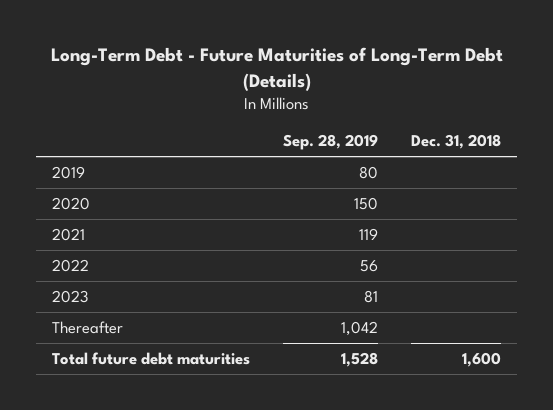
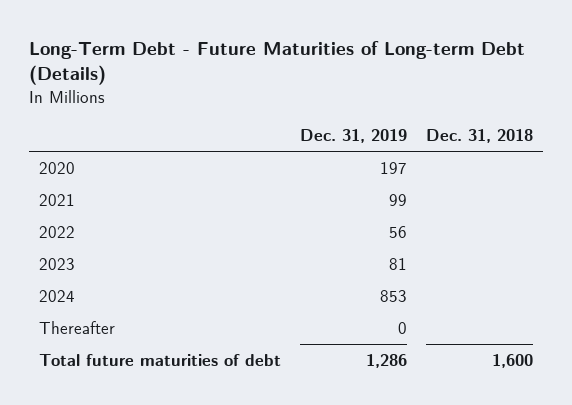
- Long-Term Debt - Future Maturities of Long-Term Debt (Details)
+ Long-Term Debt - Future Maturities of Long-term Debt (Details)
- | Sep. 28, 2019 | Dec. 31, 2018
+ | Dec. 31, 2019 | Dec. 31, 2018
- 2019 | 80 |
+ 2024 | 853 |
- Total future debt maturities | 1,528 | 1,600
+ Total future maturities of debt | 1,286 | 1,600

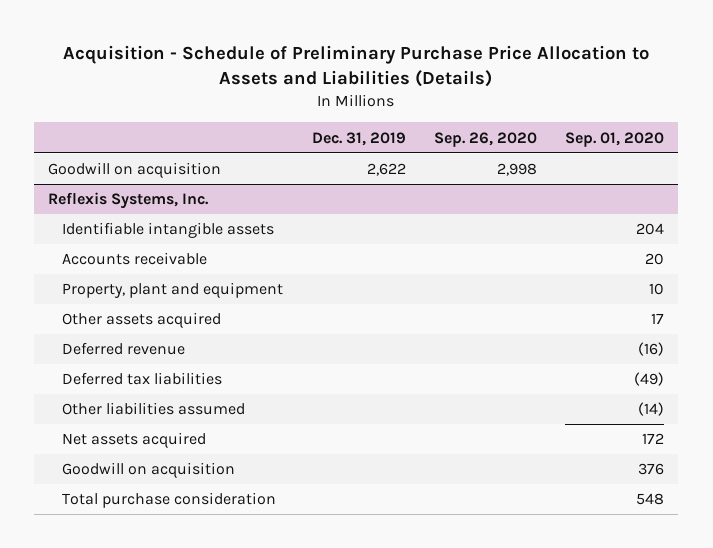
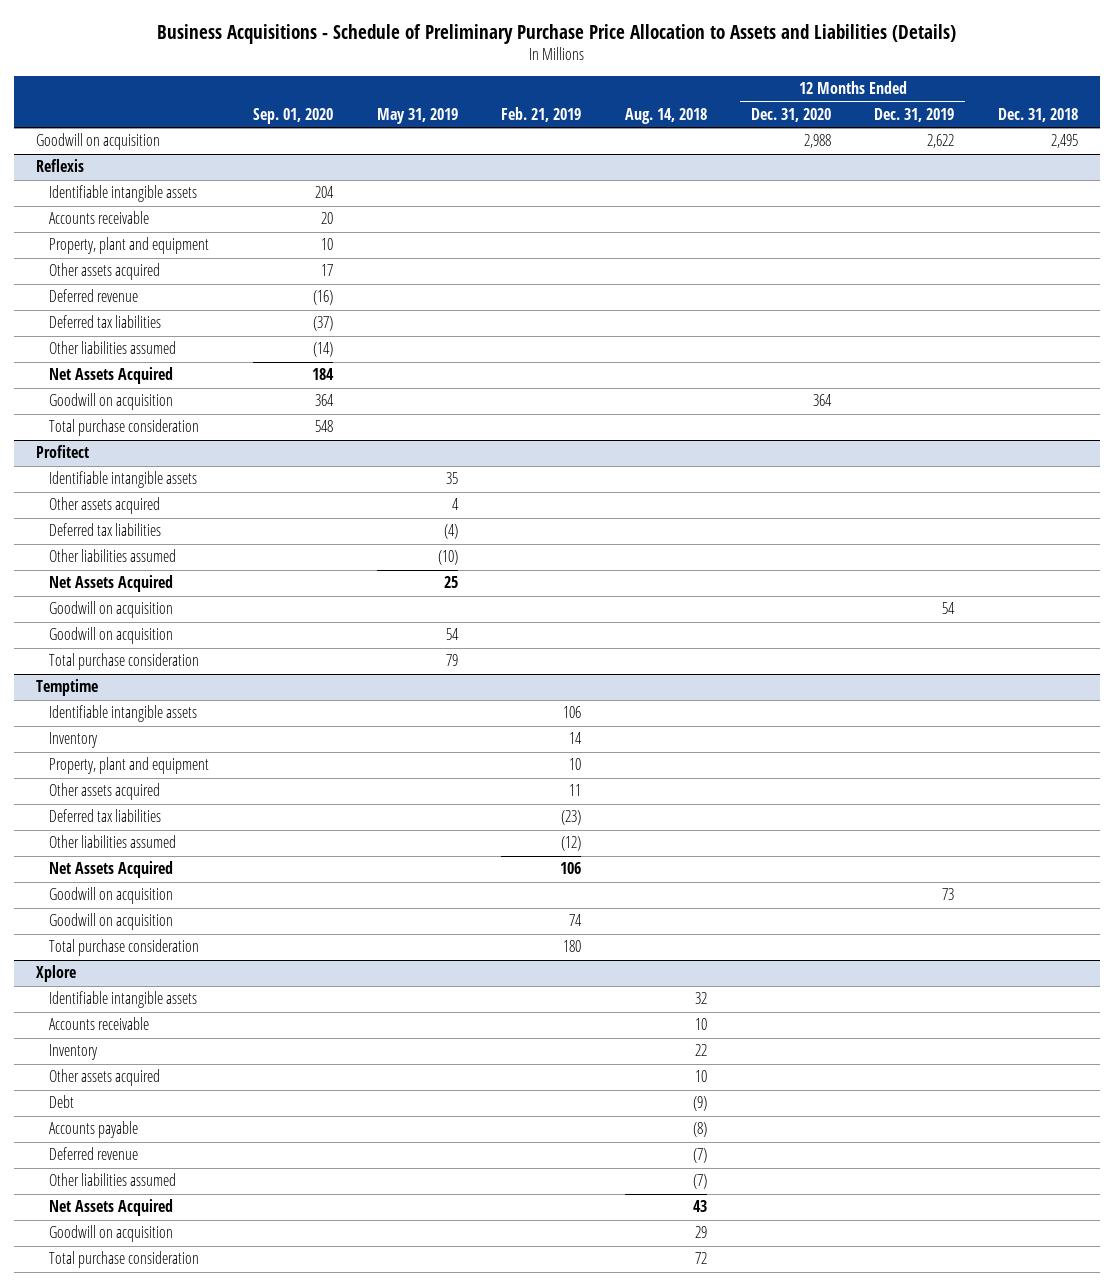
- Acquisition - Schedule of Preliminary Purchase Price Allocation to Assets and Liabilities (Details)
+ Business Acquisitions - Schedule of Preliminary Purchase Price Allocation to Assets and Liabilities (Details)
- | Dec. 31, 2019 | Sep. 26, 2020 | Sep. 01, 2020
+ | Sep. 01, 2020 | May 31, 2019 | Feb. 21, 2019 | Aug. 14, 2018 | 12 Months Ended Dec. 31, 2020 | 12 Months Ended Dec. 31, 2019 | Dec. 31, 2018
- Reflexis Systems, Inc.
+ Reflexis
- Deferred tax liabilities | | | (49)
+ Deferred tax liabilities | (37) | | | | | |
- Net assets acquired | | | 172
- Goodwill on acquisition | | | 376
+ Net Assets Acquired | 184 | | | | | |
+ Goodwill on acquisition | 364 | | | | 364 | |
+ Profitect
+ Identifiable intangible assets | | 35 | | | | |
+ Other assets acquired | | 4 | | | | |
+ Deferred tax liabilities | | (4) | | | | |
+ Other liabilities assumed | | (10) | | | | |
+ Net Assets Acquired | | 25 | | | | |
+ Goodwill on acquisition | | | | | | 54 |
+ Goodwill on acquisition | | 54 | | | | |
+ Total purchase consideration | | 79 | | | | |
+ Temptime
+ Identifiable intangible assets | | | 106 | | | |
+ Inventory | | | 14 | | | |
+ Property, plant and equipment | | | 10 | | | |
+ Other assets acquired | | | 11 | | | |
+ Deferred tax liabilities | | | (23) | | | |
+ Other liabilities assumed | | | (12) | | | |
+ Net Assets Acquired | | | 106 | | | |
+ Goodwill on acquisition | | | | | | 73 |
+ Goodwill on acquisition | | | 74 | | | |
+ Total purchase consideration | | | 180 | | | |
+ Xplore
+ Identifiable intangible assets | | | | 32 | | |
+ Accounts receivable | | | | 10 | | |
+ Inventory | | | | 22 | | |
+ Other assets acquired | | | | 10 | | |
+ Debt | | | | (9) | | |
+ Accounts payable | | | | (8) | | |
+ Deferred revenue | | | | (7) | | |
+ Other liabilities assumed | | | | (7) | | |
+ Net Assets Acquired | | | | 43 | | |
+ Goodwill on acquisition | | | | 29 | | |
+ Total purchase consideration | | | | 72 | | |

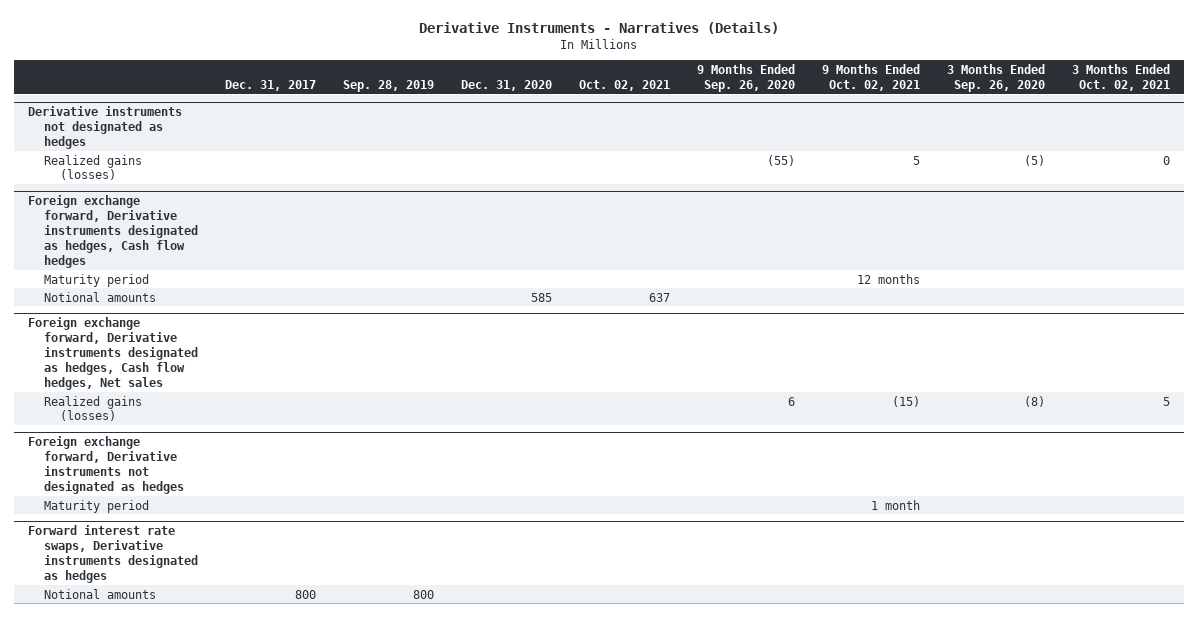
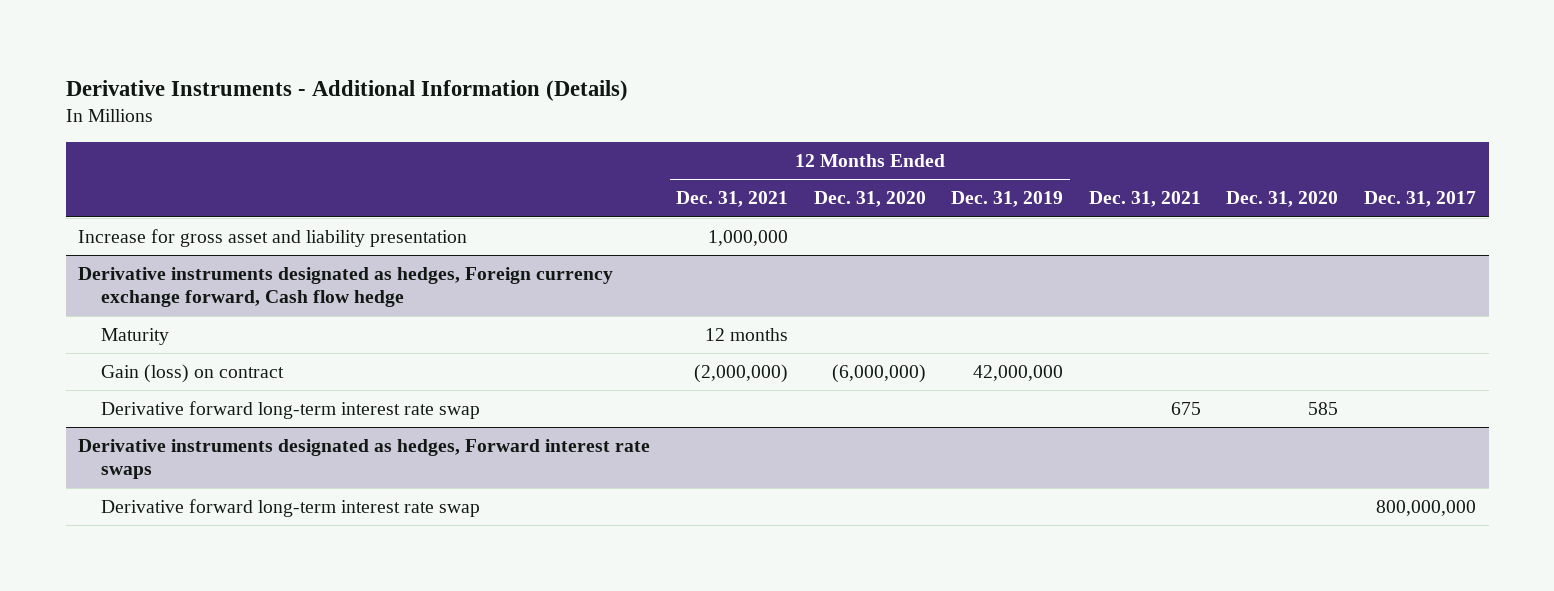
- Derivative Instruments - Narratives (Details)
+ Derivative Instruments - Additional Information (Details)
- | Dec. 31, 2017 | Sep. 28, 2019 | Dec. 31, 2020 | Oct. 02, 2021 | 9 Months Ended Sep. 26, 2020 | 9 Months Ended Oct. 02, 2021 | 3 Months Ended Sep. 26, 2020 | 3 Months Ended Oct. 02, 2021
+ | 12 Months Ended Dec. 31, 2021 | 12 Months Ended Dec. 31, 2020 | 12 Months Ended Dec. 31, 2019 | Dec. 31, 2021 | Dec. 31, 2020 | Dec. 31, 2017
- Derivative instruments not designated as hedges
- Realized gains (losses) | | | | | (55) | 5 | (5) | 0
- Foreign exchange forward, Derivative instruments designated as hedges, Cash flow hedges
- Maturity period | | | | | | 12 months | |
- Notional amounts | | | 585 | 637 | | | |
- Foreign exchange forward, Derivative instruments designated as hedges, Cash flow hedges, Net sales
- Realized gains (losses) | | | | | 6 | (15) | (8) | 5
- Foreign exchange forward, Derivative instruments not designated as hedges
- Maturity period | | | | | | 1 month | |
- Forward interest rate swaps, Derivative instruments designated as hedges
- Notional amounts | 800 | 800 | | | | | |
+ Increase for gross asset and liability presentation | 1,000,000 | | | | |
+ Derivative instruments designated as hedges, Foreign currency exchange forward, Cash flow hedge
+ Maturity | 12 months | | | | |
+ Gain (loss) on contract | (2,000,000) | (6,000,000) | 42,000,000 | | |
+ Derivative forward long-term interest rate swap | | | | 675 | 585 |
+ Derivative instruments designated as hedges, Forward interest rate swaps
+ Derivative forward long-term interest rate swap | | | | | | 800,000,000

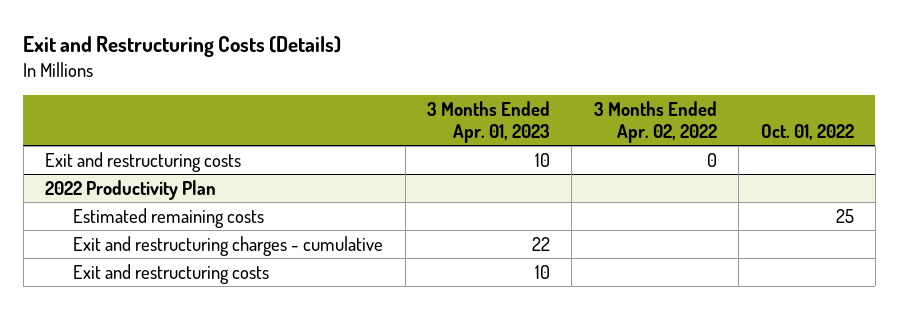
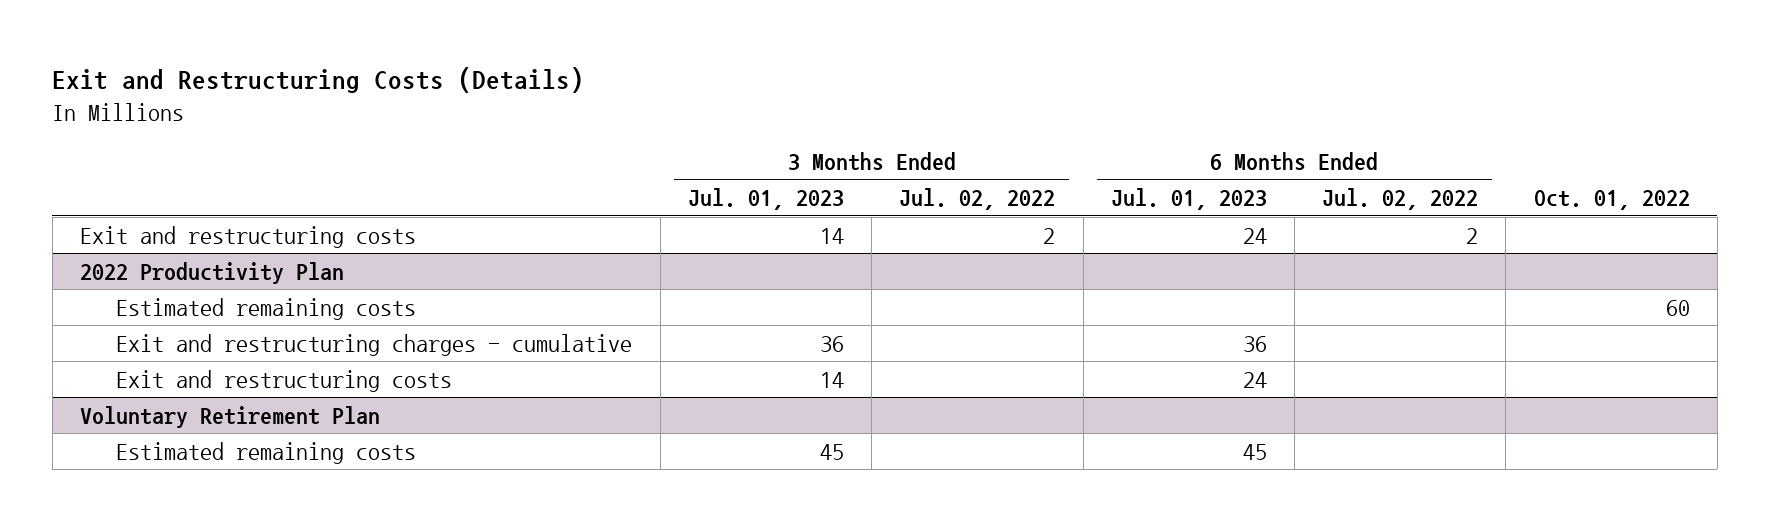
- | 3 Months Ended Apr. 01, 2023 | 3 Months Ended Apr. 02, 2022 | Oct. 01, 2022
+ | 3 Months Ended Jul. 01, 2023 | 3 Months Ended Jul. 02, 2022 | 6 Months Ended Jul. 01, 2023 | 6 Months Ended Jul. 02, 2022 | Oct. 01, 2022
@ 2022 Productivity Plan
- Estimated remaining costs | | | 25
+ Estimated remaining costs | | | | | 60
+ Voluntary Retirement Plan
+ Estimated remaining costs | 45 | | 45 | |

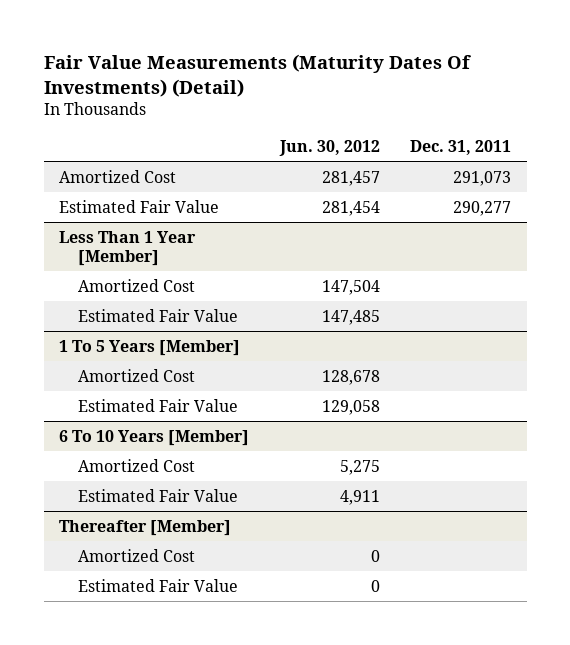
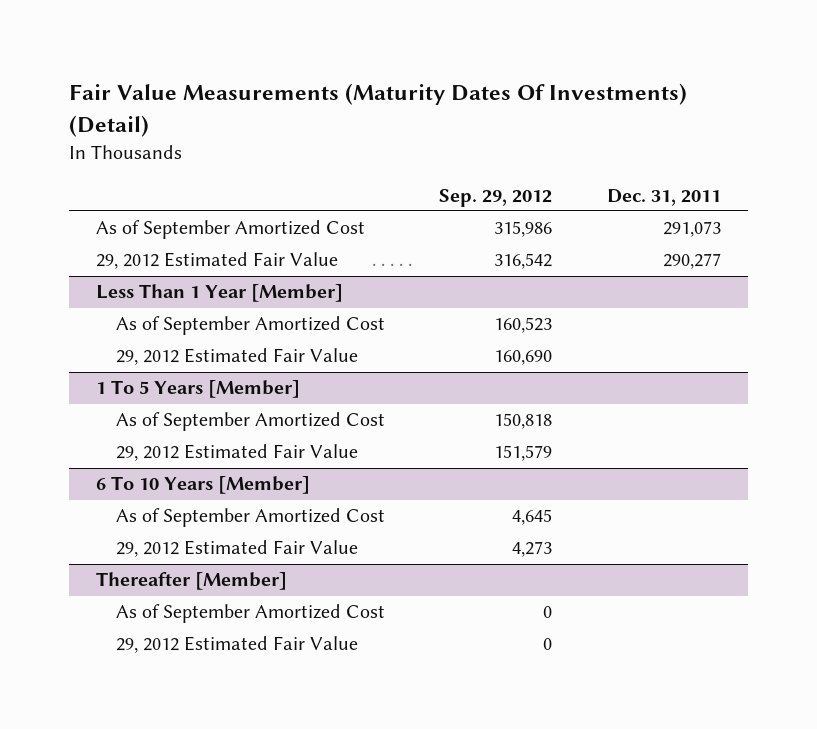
- | Jun. 30, 2012 | Dec. 31, 2011
+ | Sep. 29, 2012 | Dec. 31, 2011
- Amortized Cost | 281,457 | 291,073
- Estimated Fair Value | 281,454 | 290,277
+ As of September Amortized Cost | 315,986 | 291,073
+ 29, 2012 Estimated Fair Value | 316,542 | 290,277
@ Less Than 1 Year [Member]
- Amortized Cost | 147,504 |
- Estimated Fair Value | 147,485 |
+ As of September Amortized Cost | 160,523 |
+ 29, 2012 Estimated Fair Value | 160,690 |
@ 1 To 5 Years [Member]
- Amortized Cost | 128,678 |
- Estimated Fair Value | 129,058 |
+ As of September Amortized Cost | 150,818 |
+ 29, 2012 Estimated Fair Value | 151,579 |
@ 6 To 10 Years [Member]
- Amortized Cost | 5,275 |
- Estimated Fair Value | 4,911 |
+ As of September Amortized Cost | 4,645 |
+ 29, 2012 Estimated Fair Value | 4,273 |
@ Thereafter [Member]
- Amortized Cost | 0 |
- Estimated Fair Value | 0 |
+ As of September Amortized Cost | 0 |
+ 29, 2012 Estimated Fair Value | 0 |

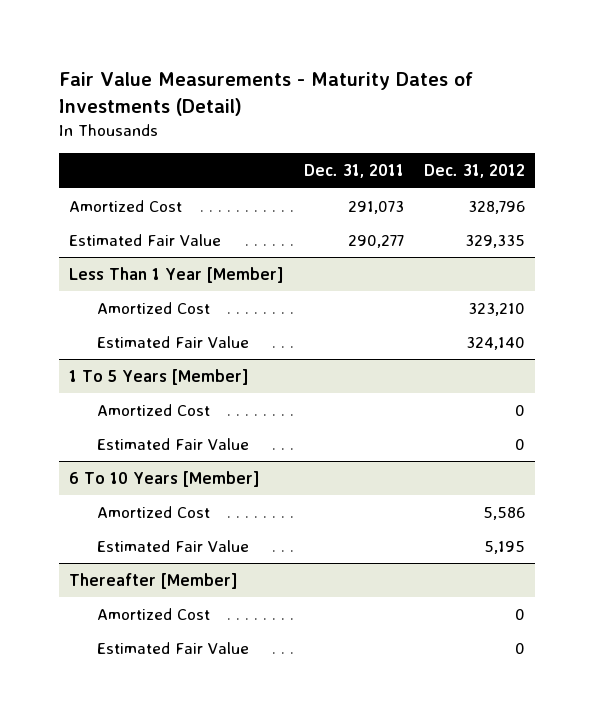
- Fair Value Measurements (Maturity Dates Of Investments) (Detail)
+ Fair Value Measurements - Maturity Dates of Investments (Detail)
- | Sep. 29, 2012 | Dec. 31, 2011
+ | Dec. 31, 2011 | Dec. 31, 2012
- As of September Amortized Cost | 315,986 | 291,073
- 29, 2012 Estimated Fair Value | 316,542 | 290,277
+ Amortized Cost | 291,073 | 328,796
+ Estimated Fair Value | 290,277 | 329,335
@ Less Than 1 Year [Member]
- As of September Amortized Cost | 160,523 |
- 29, 2012 Estimated Fair Value | 160,690 |
+ Amortized Cost | | 323,210
+ Estimated Fair Value | | 324,140
@ 1 To 5 Years [Member]
- As of September Amortized Cost | 150,818 |
- 29, 2012 Estimated Fair Value | 151,579 |
+ Amortized Cost | | 0
+ Estimated Fair Value | | 0
@ 6 To 10 Years [Member]
- As of September Amortized Cost | 4,645 |
- 29, 2012 Estimated Fair Value | 4,273 |
+ Amortized Cost | | 5,586
+ Estimated Fair Value | | 5,195
@ Thereafter [Member]
- As of September Amortized Cost | 0 |
- 29, 2012 Estimated Fair Value | 0 |
+ Amortized Cost | | 0
+ Estimated Fair Value | | 0

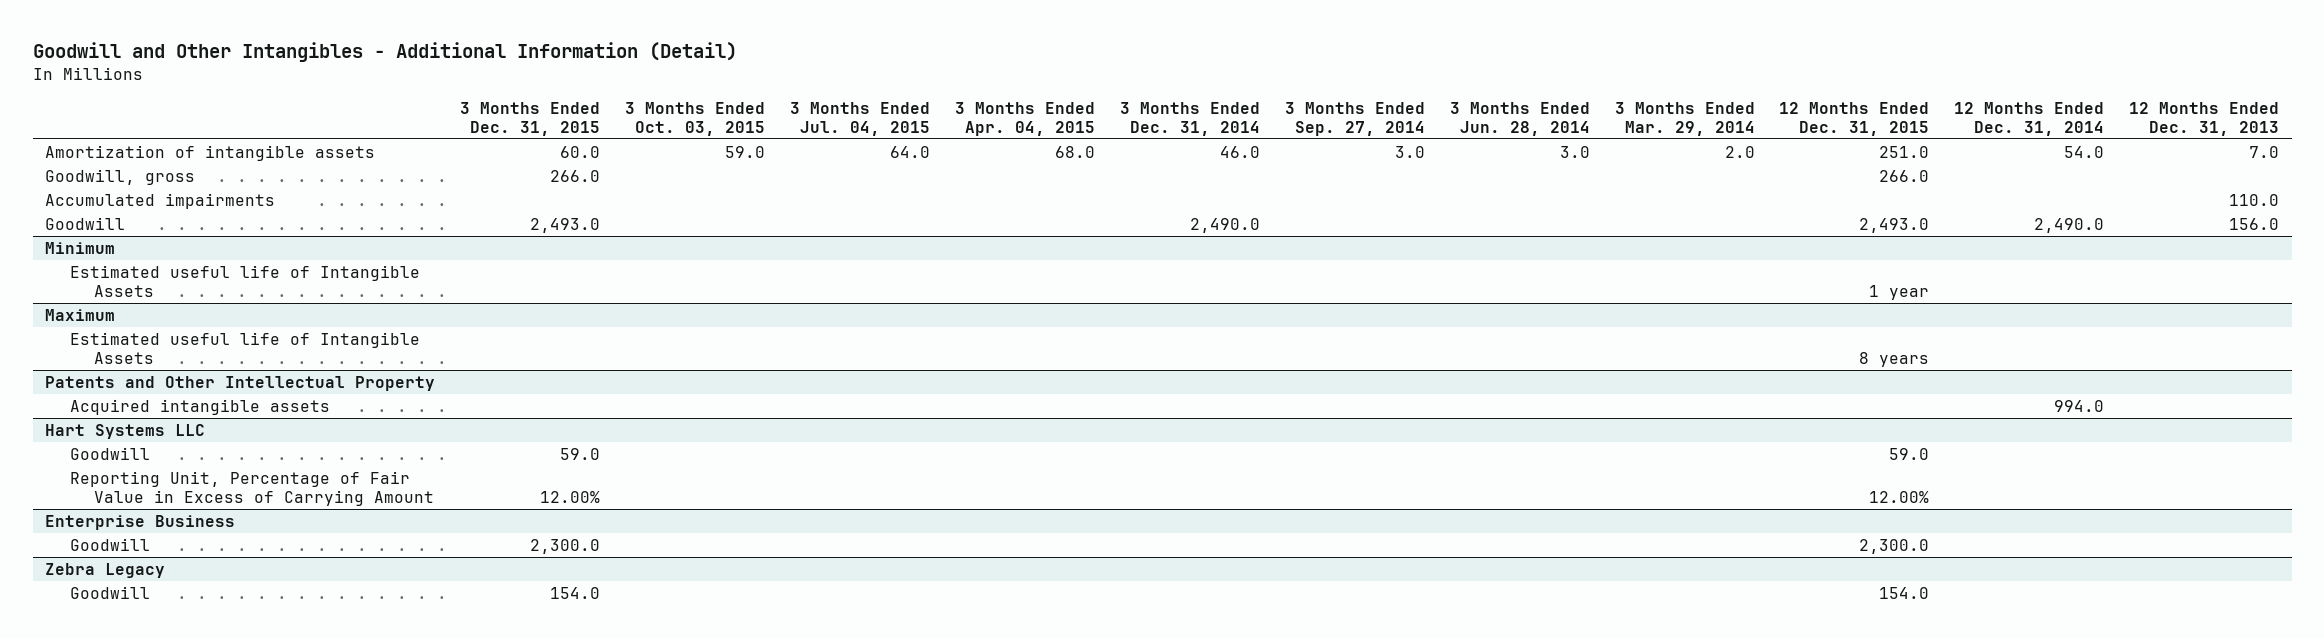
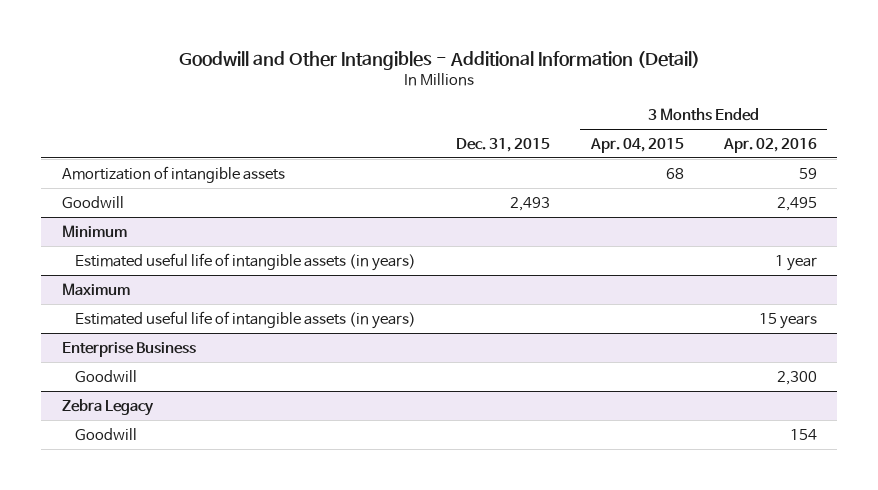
- | 3 Months Ended Dec. 31, 2015 | 3 Months Ended Oct. 03, 2015 | 3 Months Ended Jul. 04, 2015 | 3 Months Ended Apr. 04, 2015 | 3 Months Ended Dec. 31, 2014 | 3 Months Ended Sep. 27, 2014 | 3 Months Ended Jun. 28, 2014 | 3 Months Ended Mar. 29, 2014 | 12 Months Ended Dec. 31, 2015 | 12 Months Ended Dec. 31, 2014 | 12 Months Ended Dec. 31, 2013
+ | Dec. 31, 2015 | 3 Months Ended Apr. 04, 2015 | 3 Months Ended Apr. 02, 2016
- Amortization of intangible assets | 60.0 | 59.0 | 64.0 | 68.0 | 46.0 | 3.0 | 3.0 | 2.0 | 251.0 | 54.0 | 7.0
- Goodwill, gross | 266.0 | | | | | | | | 266.0 | |
- Accumulated impairments | | | | | | | | | | | 110.0
+ Amortization of intangible assets | | 68 | 59
@ Minimum
- Estimated useful life of Intangible Assets | | | | | | | | | 1 year | |
+ Estimated useful life of intangible assets (in years) | | | 1 year
@ Maximum
- Estimated useful life of Intangible Assets | | | | | | | | | 8 years | |
- Patents and Other Intellectual Property
- Acquired intangible assets | | | | | | | | | | 994.0 |
- Hart Systems LLC
- Goodwill | 59.0 | | | | | | | | 59.0 | |
- Reporting Unit, Percentage of Fair Value in Excess of Carrying Amount | 12.00% | | | | | | | | 12.00% | |
@ Maximum
+ Estimated useful life of intangible assets (in years) | | | 15 years

